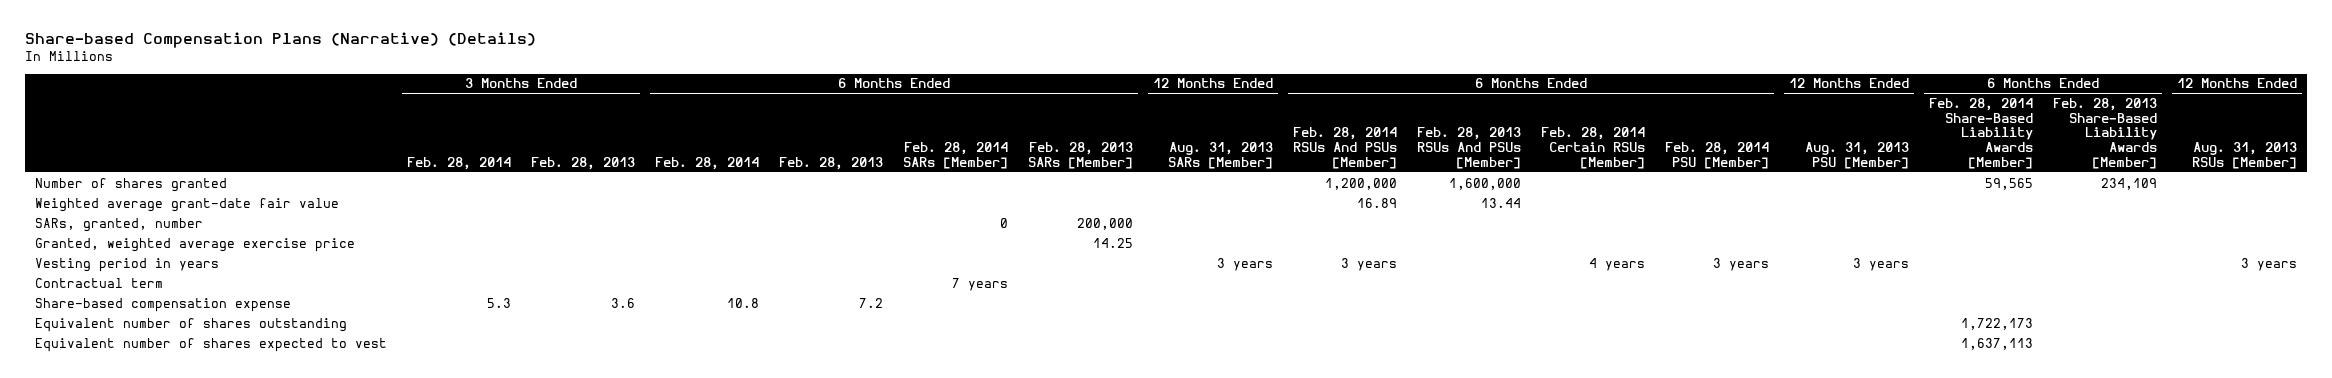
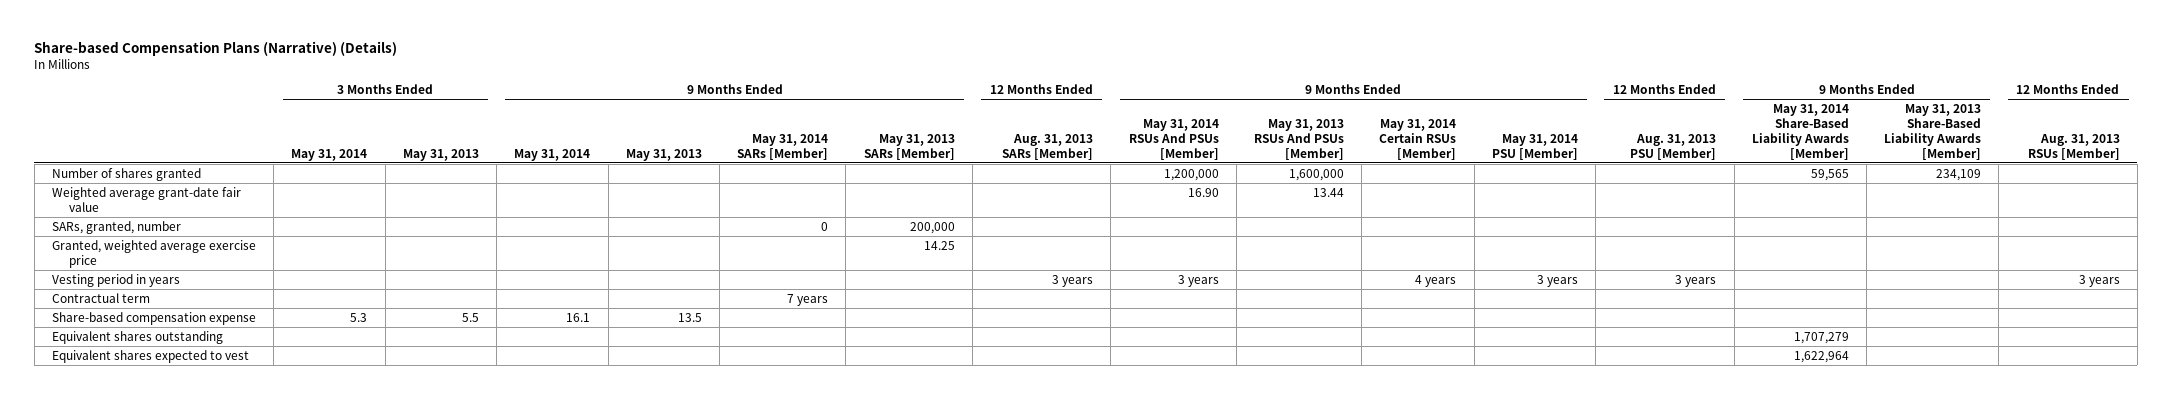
- | 3 Months Ended Feb. 28, 2014 | 3 Months Ended Feb. 28, 2013 | 6 Months Ended Feb. 28, 2014 | 6 Months Ended Feb. 28, 2013 | 6 Months Ended Feb. 28, 2014 SARs [Member] | 6 Months Ended Feb. 28, 2013 SARs [Member] | 12 Months Ended Aug. 31, 2013 SARs [Member] | 6 Months Ended Feb. 28, 2014 RSUs And PSUs [Member] | 6 Months Ended Feb. 28, 2013 RSUs And PSUs [Member] | 6 Months Ended Feb. 28, 2014 Certain RSUs [Member] | 6 Months Ended Feb. 28, 2014 PSU [Member] | 12 Months Ended Aug. 31, 2013 PSU [Member] | 6 Months Ended Feb. 28, 2014 Share-Based Liability Awards [Member] | 6 Months Ended Feb. 28, 2013 Share-Based Liability Awards [Member] | 12 Months Ended Aug. 31, 2013 RSUs [Member]
+ | 3 Months Ended May 31, 2014 | 3 Months Ended May 31, 2013 | 9 Months Ended May 31, 2014 | 9 Months Ended May 31, 2013 | 9 Months Ended May 31, 2014 SARs [Member] | 9 Months Ended May 31, 2013 SARs [Member] | 12 Months Ended Aug. 31, 2013 SARs [Member] | 9 Months Ended May 31, 2014 RSUs And PSUs [Member] | 9 Months Ended May 31, 2013 RSUs And PSUs [Member] | 9 Months Ended May 31, 2014 Certain RSUs [Member] | 9 Months Ended May 31, 2014 PSU [Member] | 12 Months Ended Aug. 31, 2013 PSU [Member] | 9 Months Ended May 31, 2014 Share-Based Liability Awards [Member] | 9 Months Ended May 31, 2013 Share-Based Liability Awards [Member] | 12 Months Ended Aug. 31, 2013 RSUs [Member]
- Equivalent number of shares outstanding | | | | | | | | | | | | | 1,722,173 | |
- Equivalent number of shares expected to vest | | | | | | | | | | | | | 1,637,113 | |
+ Equivalent shares outstanding | | | | | | | | | | | | | 1,707,279 | |
+ Equivalent shares expected to vest | | | | | | | | | | | | | 1,622,964 | |

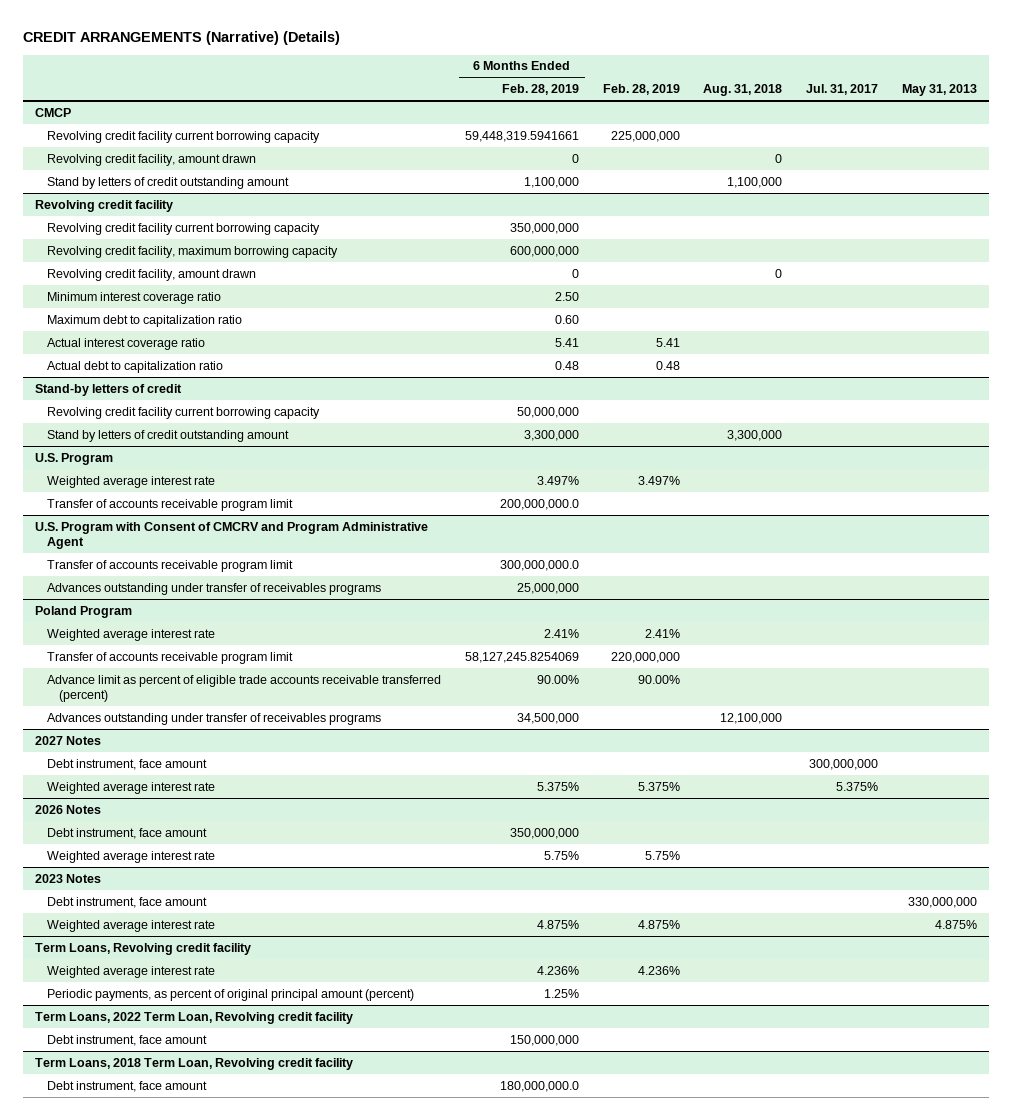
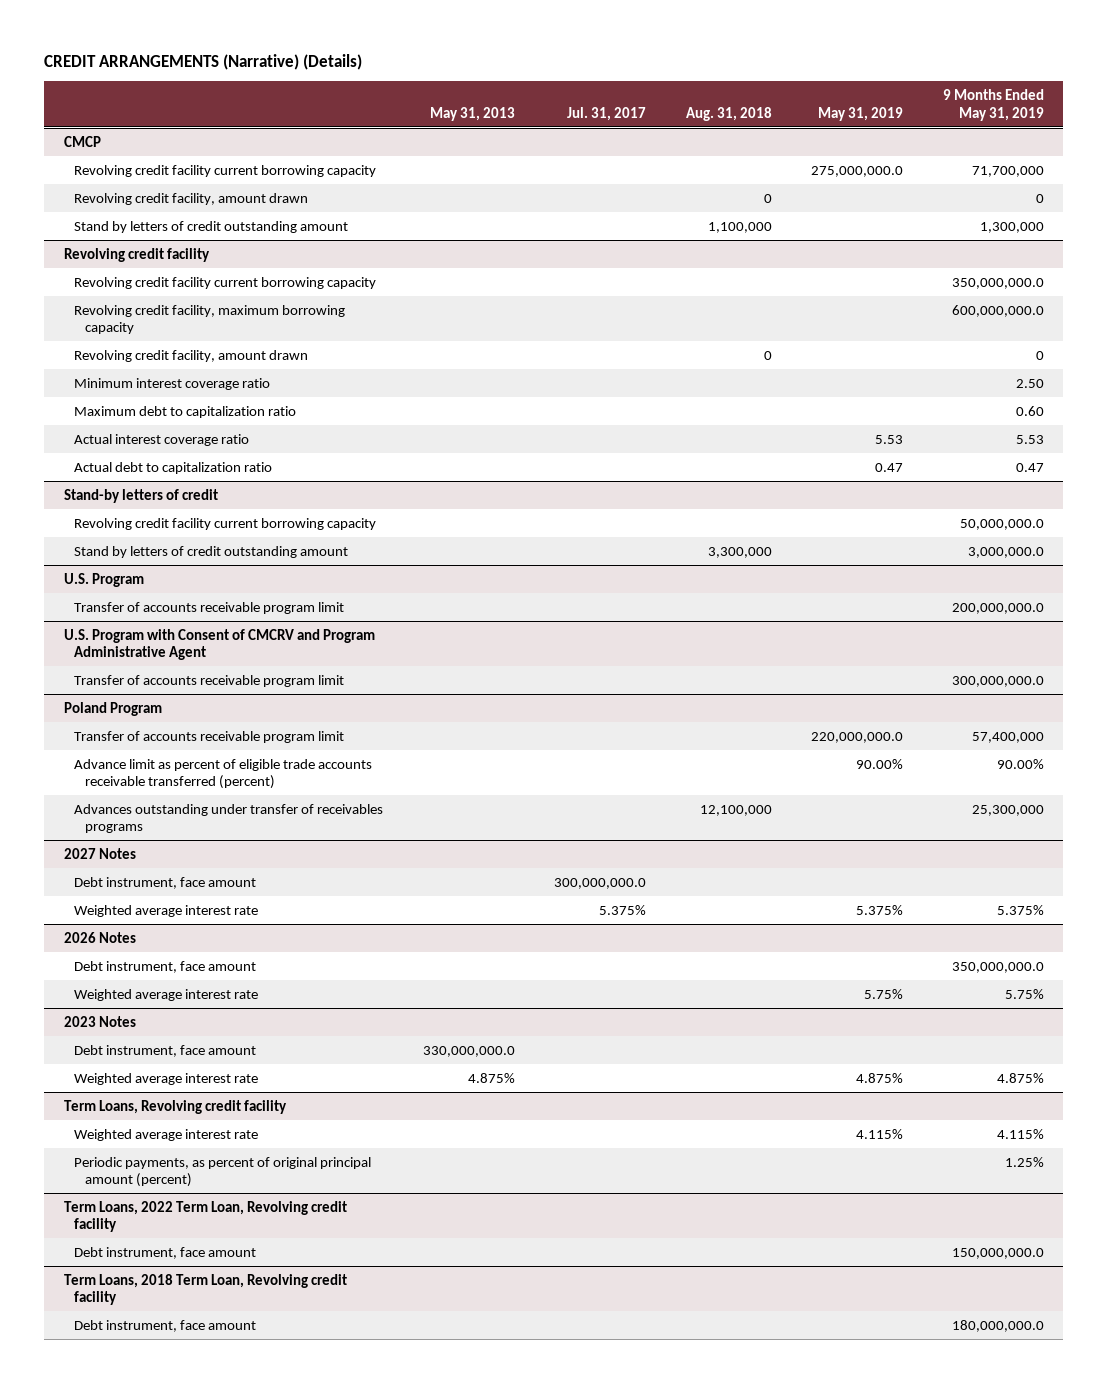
- | 6 Months Ended Feb. 28, 2019 | Feb. 28, 2019 | Aug. 31, 2018 | Jul. 31, 2017 | May 31, 2013
+ | May 31, 2013 | Jul. 31, 2017 | Aug. 31, 2018 | May 31, 2019 | 9 Months Ended May 31, 2019
@ U.S. Program
- Weighted average interest rate | 3.497% | 3.497% | | |
@ U.S. Program with Consent of CMCRV and Program Administrative Agent
- Advances outstanding under transfer of receivables programs | 25,000,000 | | | |
@ Poland Program
- Weighted average interest rate | 2.41% | 2.41% | | |
@ 2027 Notes
- Debt instrument, face amount | | | | 300,000,000 |
+ Debt instrument, face amount | | 300,000,000.0 | | |
@ 2023 Notes
- Debt instrument, face amount | | | | | 330,000,000
+ Debt instrument, face amount | 330,000,000.0 | | | |

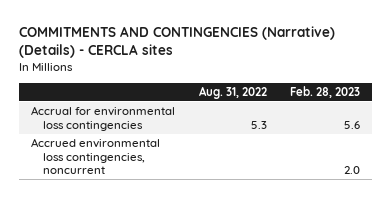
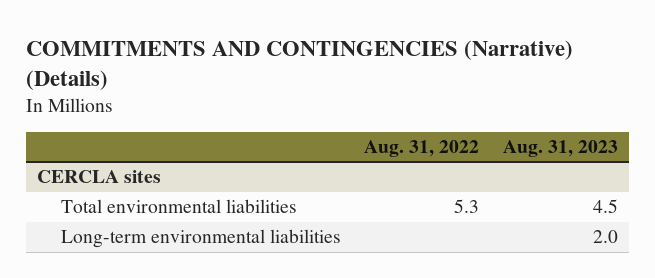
- COMMITMENTS AND CONTINGENCIES (Narrative) (Details) - CERCLA sites
+ COMMITMENTS AND CONTINGENCIES (Narrative) (Details)
- | Aug. 31, 2022 | Feb. 28, 2023
+ | Aug. 31, 2022 | Aug. 31, 2023
- Accrual for environmental loss contingencies | 5.3 | 5.6
- Accrued environmental loss contingencies, noncurrent | | 2.0
+ CERCLA sites
+ Total environmental liabilities | 5.3 | 4.5
+ Long-term environmental liabilities | | 2.0

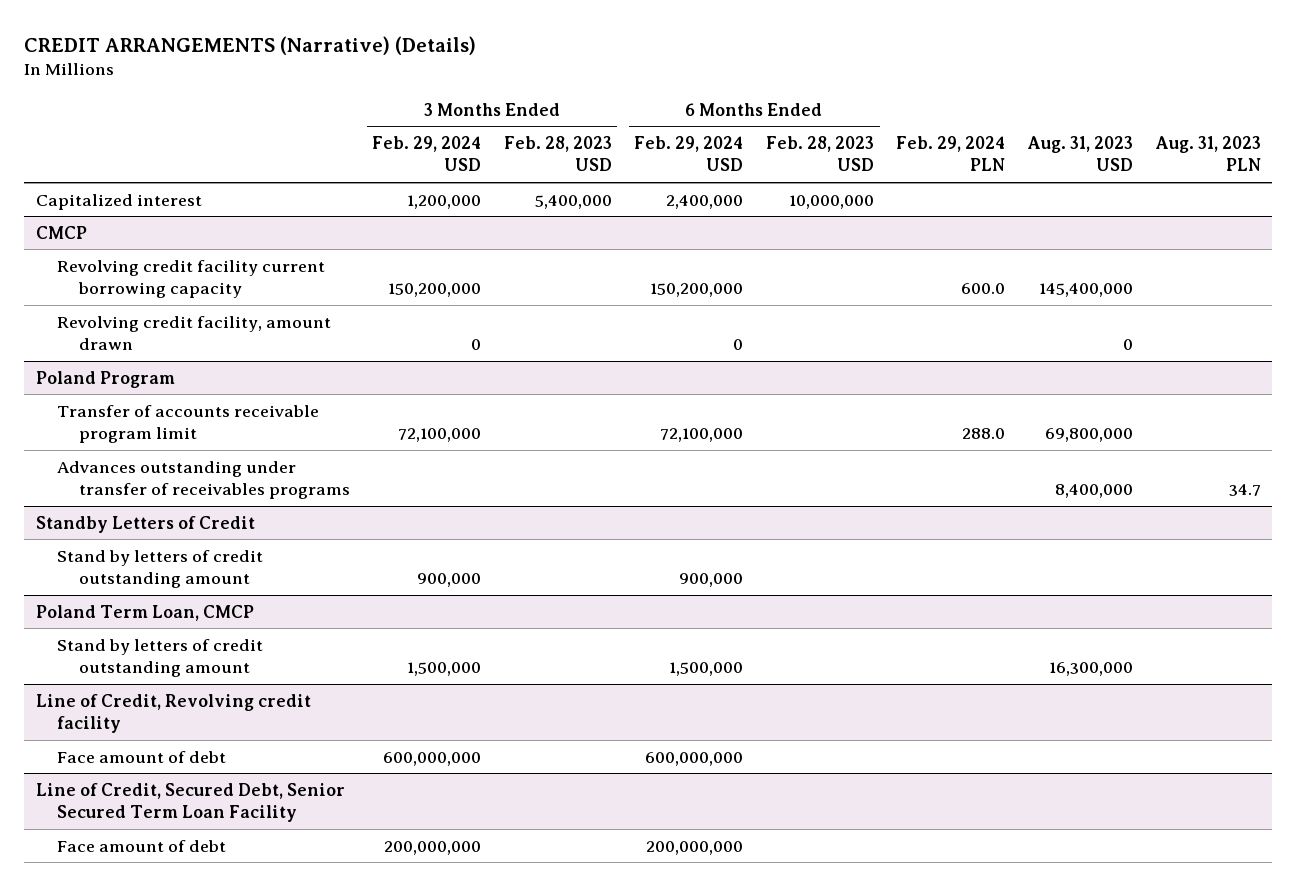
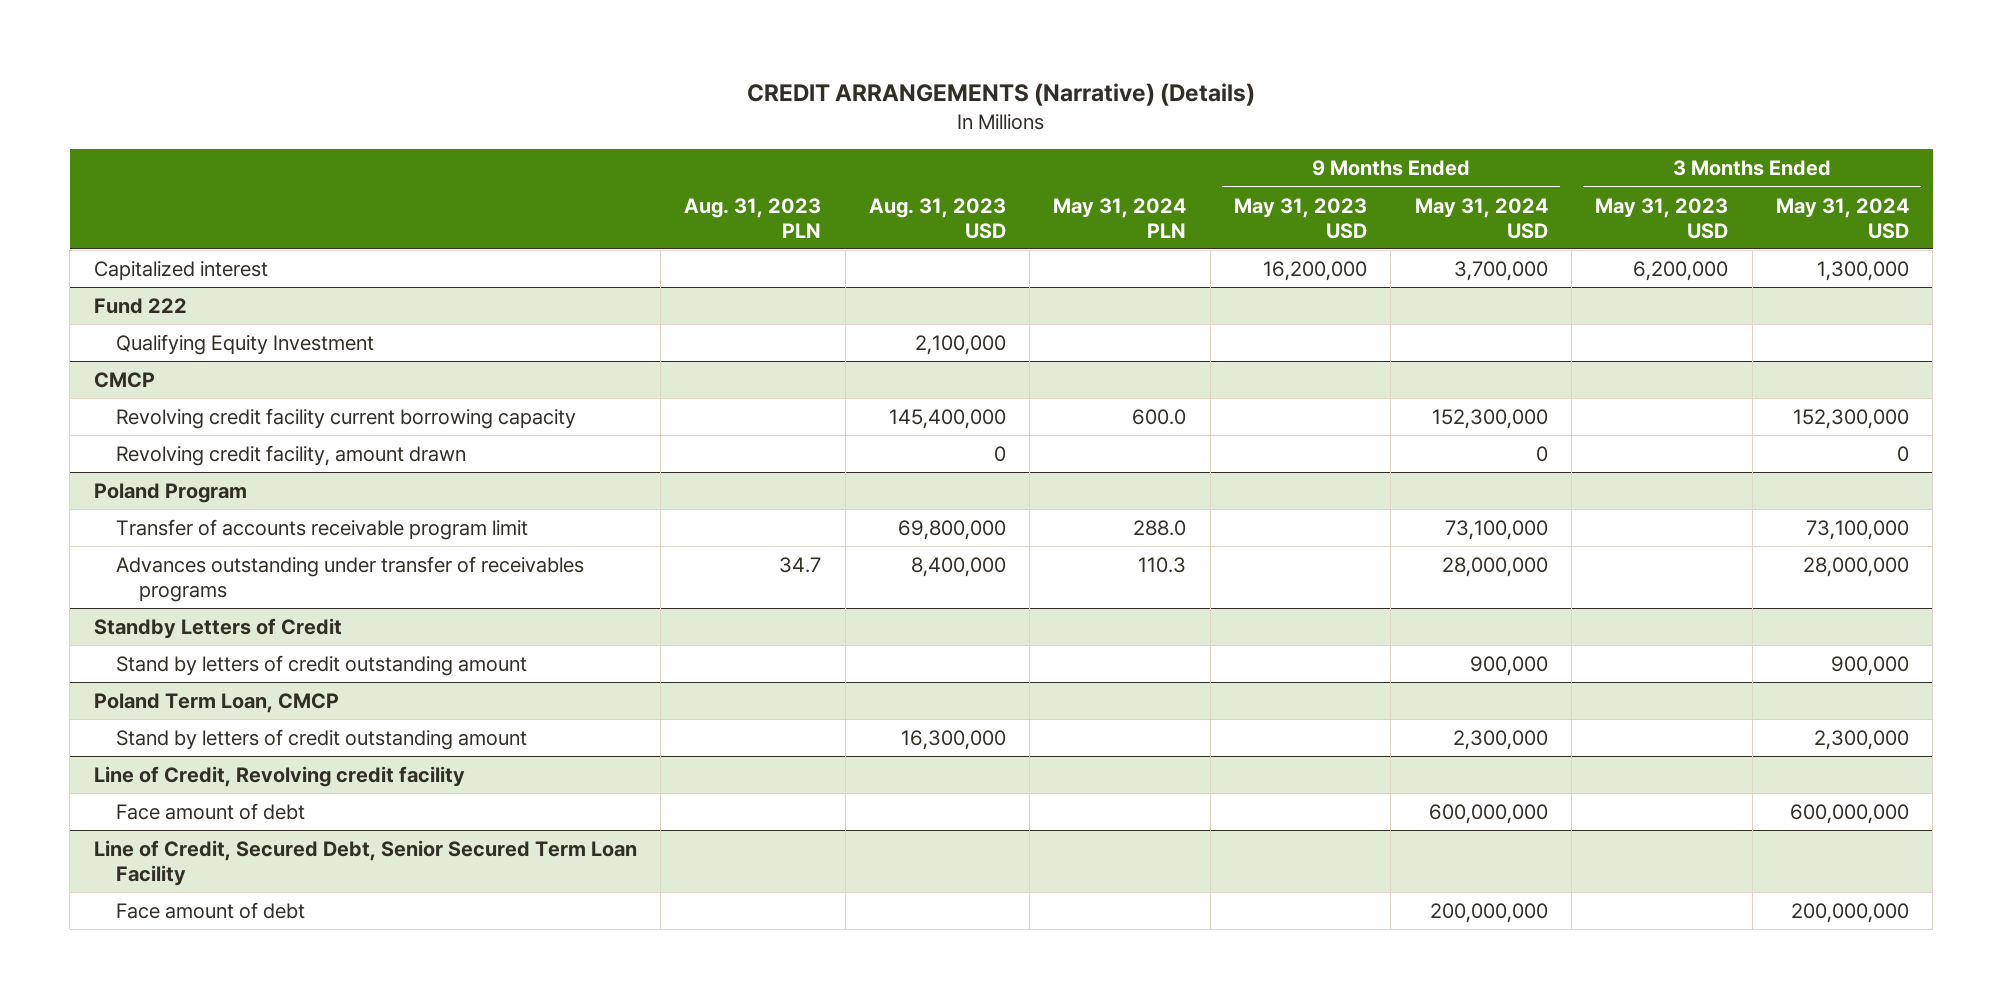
- | 3 Months Ended Feb. 29, 2024 USD | 3 Months Ended Feb. 28, 2023 USD | 6 Months Ended Feb. 29, 2024 USD | 6 Months Ended Feb. 28, 2023 USD | Feb. 29, 2024 PLN | Aug. 31, 2023 USD | Aug. 31, 2023 PLN
+ | Aug. 31, 2023 PLN | Aug. 31, 2023 USD | May 31, 2024 PLN | 9 Months Ended May 31, 2023 USD | 9 Months Ended May 31, 2024 USD | 3 Months Ended May 31, 2023 USD | 3 Months Ended May 31, 2024 USD
+ Fund 222
+ Qualifying Equity Investment | | 2,100,000 | | | | |

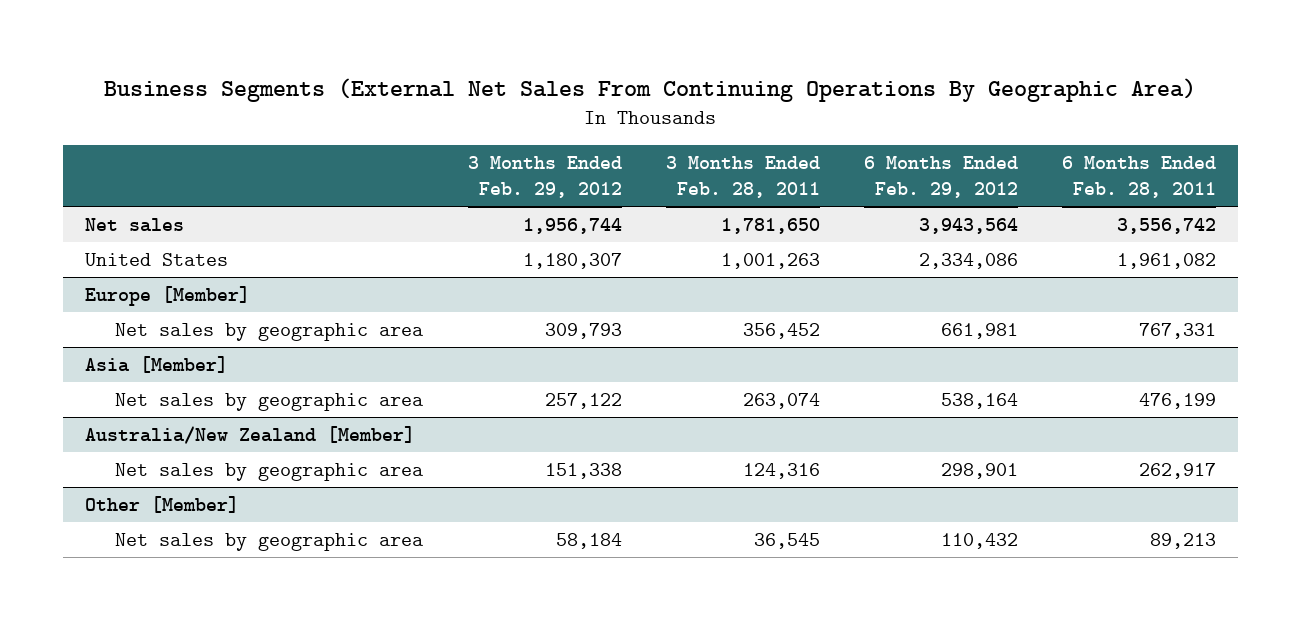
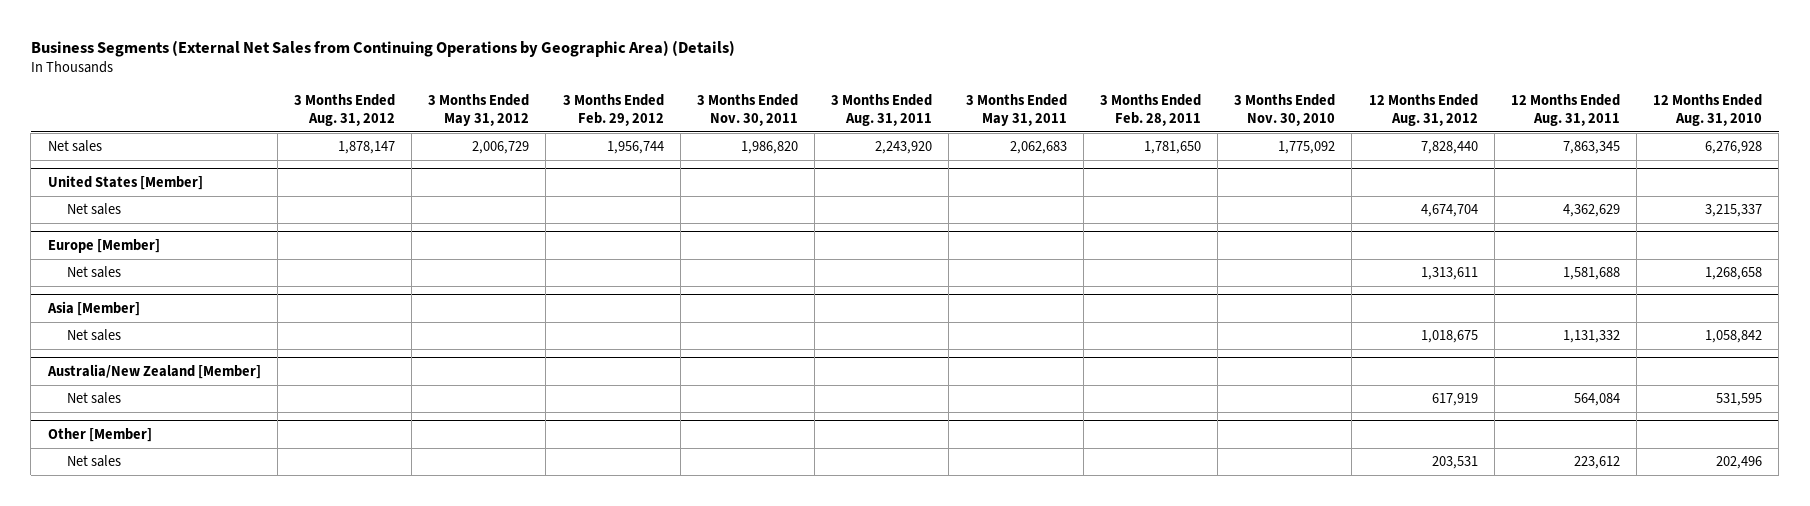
- Business Segments (External Net Sales From Continuing Operations By Geographic Area)
+ Business Segments (External Net Sales from Continuing Operations by Geographic Area) (Details)
- | 3 Months Ended Feb. 29, 2012 | 3 Months Ended Feb. 28, 2011 | 6 Months Ended Feb. 29, 2012 | 6 Months Ended Feb. 28, 2011
+ | 3 Months Ended Aug. 31, 2012 | 3 Months Ended May 31, 2012 | 3 Months Ended Feb. 29, 2012 | 3 Months Ended Nov. 30, 2011 | 3 Months Ended Aug. 31, 2011 | 3 Months Ended May 31, 2011 | 3 Months Ended Feb. 28, 2011 | 3 Months Ended Nov. 30, 2010 | 12 Months Ended Aug. 31, 2012 | 12 Months Ended Aug. 31, 2011 | 12 Months Ended Aug. 31, 2010
- United States | 1,180,307 | 1,001,263 | 2,334,086 | 1,961,082
+ United States [Member]
+ Net sales | | | | | | | | | 4,674,704 | 4,362,629 | 3,215,337
@ Europe [Member]
- Net sales by geographic area | 309,793 | 356,452 | 661,981 | 767,331
+ Net sales | | | | | | | | | 1,313,611 | 1,581,688 | 1,268,658
@ Asia [Member]
- Net sales by geographic area | 257,122 | 263,074 | 538,164 | 476,199
+ Net sales | | | | | | | | | 1,018,675 | 1,131,332 | 1,058,842
@ Australia/New Zealand [Member]
- Net sales by geographic area | 151,338 | 124,316 | 298,901 | 262,917
+ Net sales | | | | | | | | | 617,919 | 564,084 | 531,595
@ Other [Member]
- Net sales by geographic area | 58,184 | 36,545 | 110,432 | 89,213
+ Net sales | | | | | | | | | 203,531 | 223,612 | 202,496

